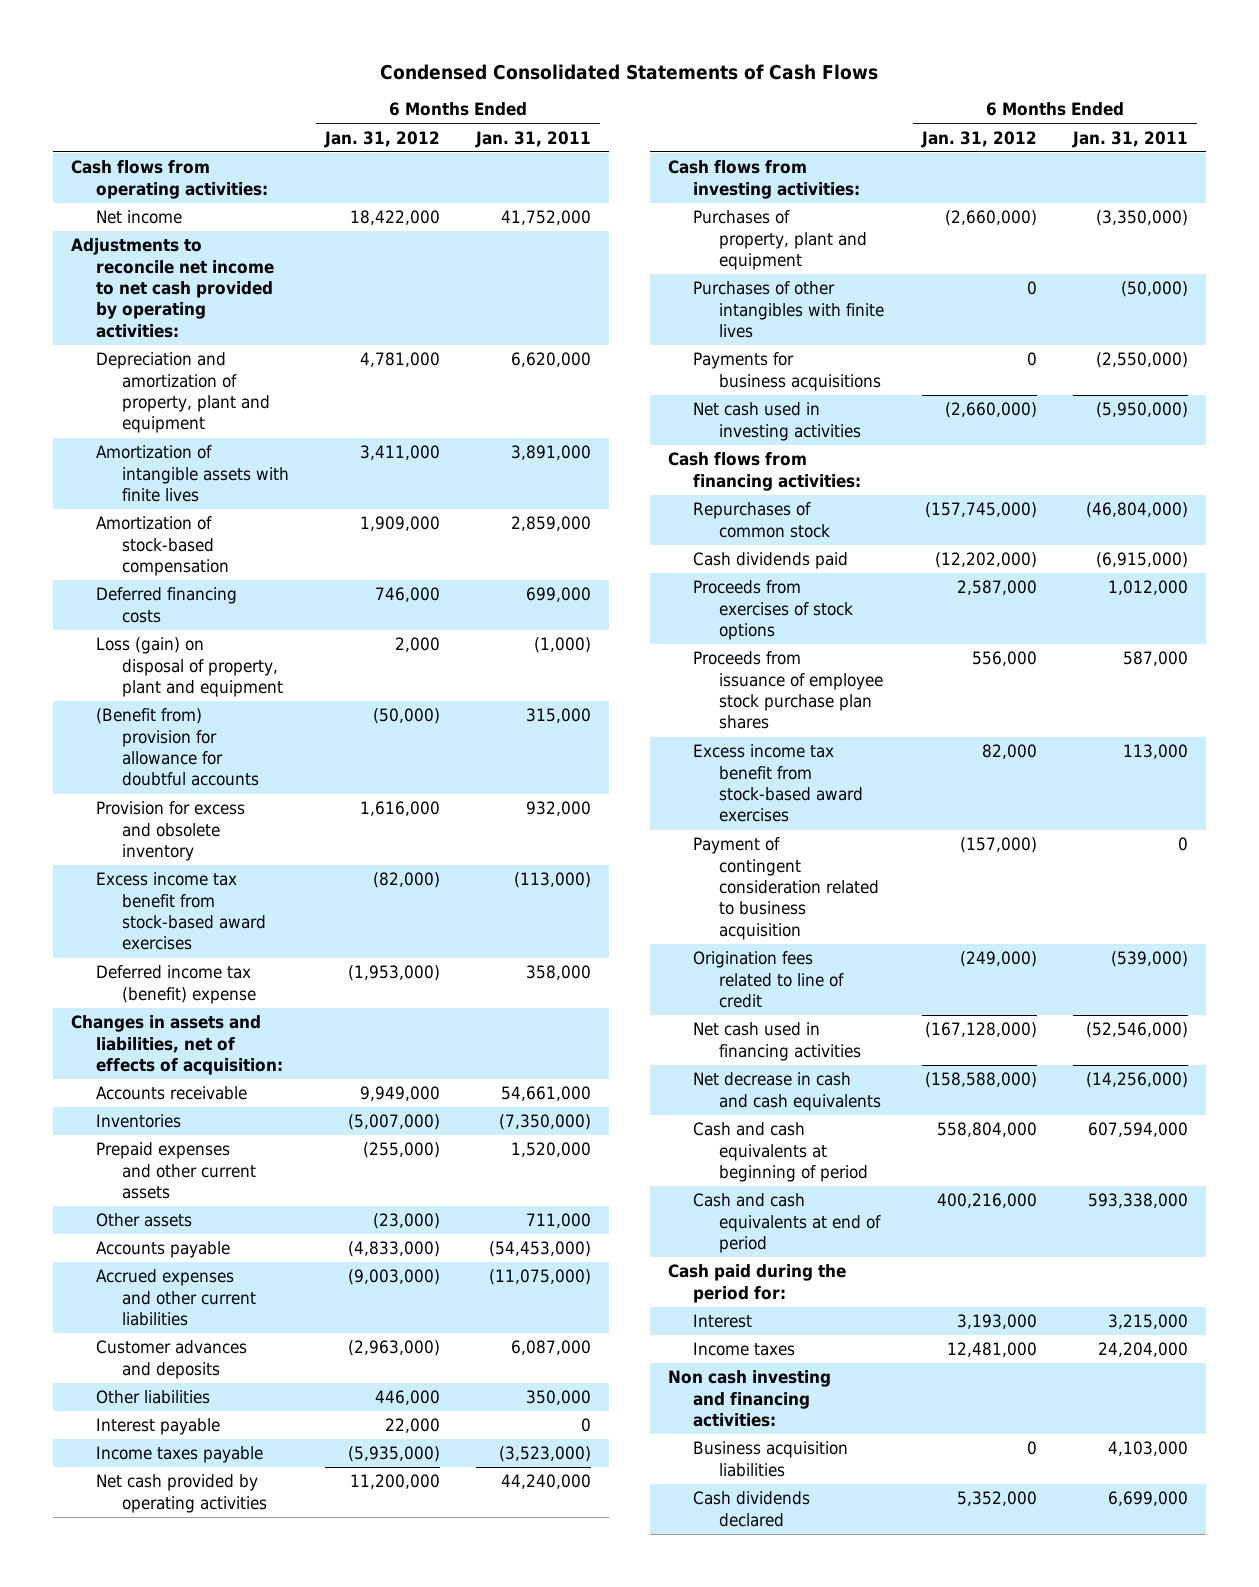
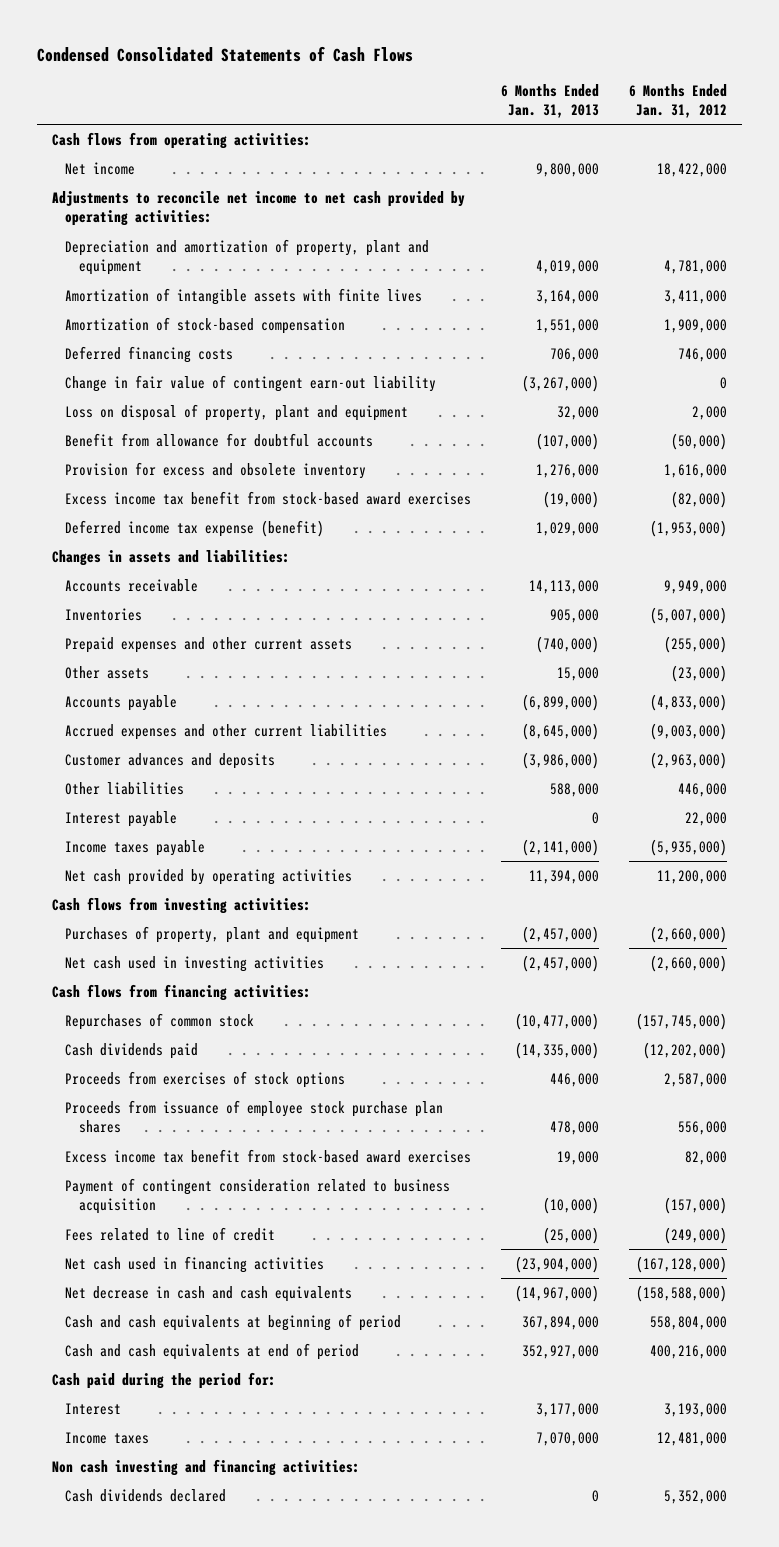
- | 6 Months Ended Jan. 31, 2012 | 6 Months Ended Jan. 31, 2011
+ | 6 Months Ended Jan. 31, 2013 | 6 Months Ended Jan. 31, 2012
- Loss (gain) on disposal of property, plant and equipment | 2,000 | (1,000)
- (Benefit from) provision for allowance for doubtful accounts | (50,000) | 315,000
+ Change in fair value of contingent earn-out liability | (3,267,000) | 0
+ Loss on disposal of property, plant and equipment | 32,000 | 2,000
+ Benefit from allowance for doubtful accounts | (107,000) | (50,000)
- Deferred income tax (benefit) expense | (1,953,000) | 358,000
- Changes in assets and liabilities, net of effects of acquisition:
+ Deferred income tax expense (benefit) | 1,029,000 | (1,953,000)
+ Changes in assets and liabilities:
- Purchases of other intangibles with finite lives | 0 | (50,000)
- Payments for business acquisitions | 0 | (2,550,000)
- Origination fees related to line of credit | (249,000) | (539,000)
+ Fees related to line of credit | (25,000) | (249,000)
- Business acquisition liabilities | 0 | 4,103,000

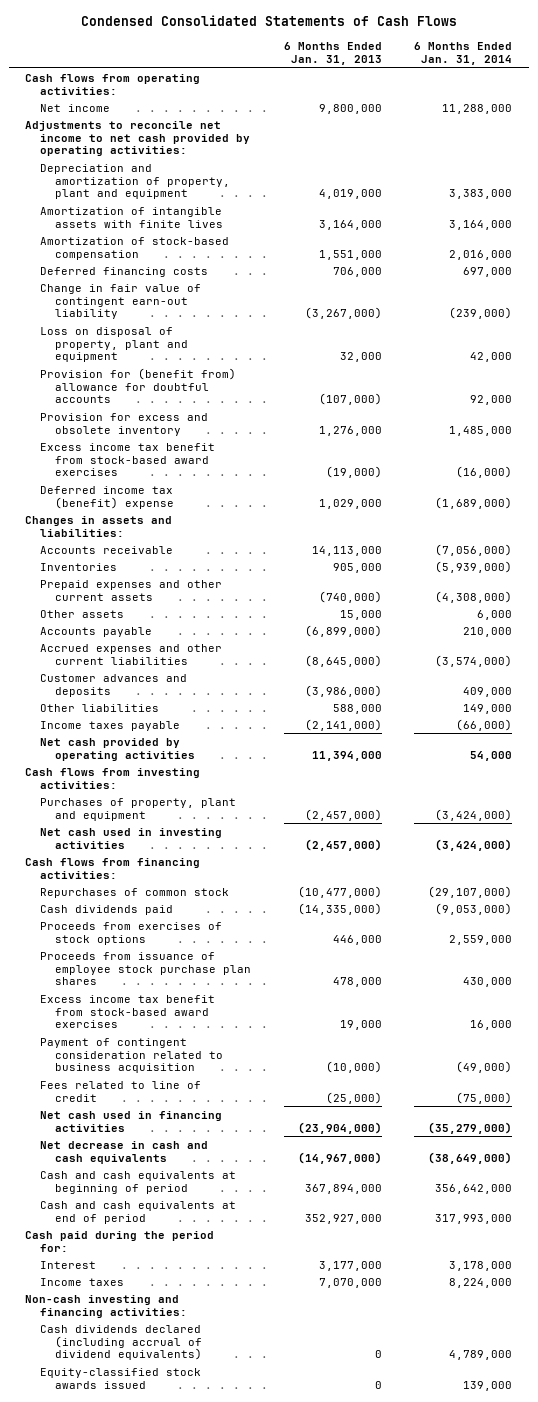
- | 6 Months Ended Jan. 31, 2013 | 6 Months Ended Jan. 31, 2012
+ | 6 Months Ended Jan. 31, 2013 | 6 Months Ended Jan. 31, 2014
- Benefit from allowance for doubtful accounts | (107,000) | (50,000)
+ Provision for (benefit from) allowance for doubtful accounts | (107,000) | 92,000
- Deferred income tax expense (benefit) | 1,029,000 | (1,953,000)
+ Deferred income tax (benefit) expense | 1,029,000 | (1,689,000)
- Interest payable | 0 | 22,000
- Non cash investing and financing activities:
- Cash dividends declared | 0 | 5,352,000
+ Non-cash investing and financing activities:
+ Cash dividends declared (including accrual of dividend equivalents) | 0 | 4,789,000
+ Equity-classified stock awards issued | 0 | 139,000

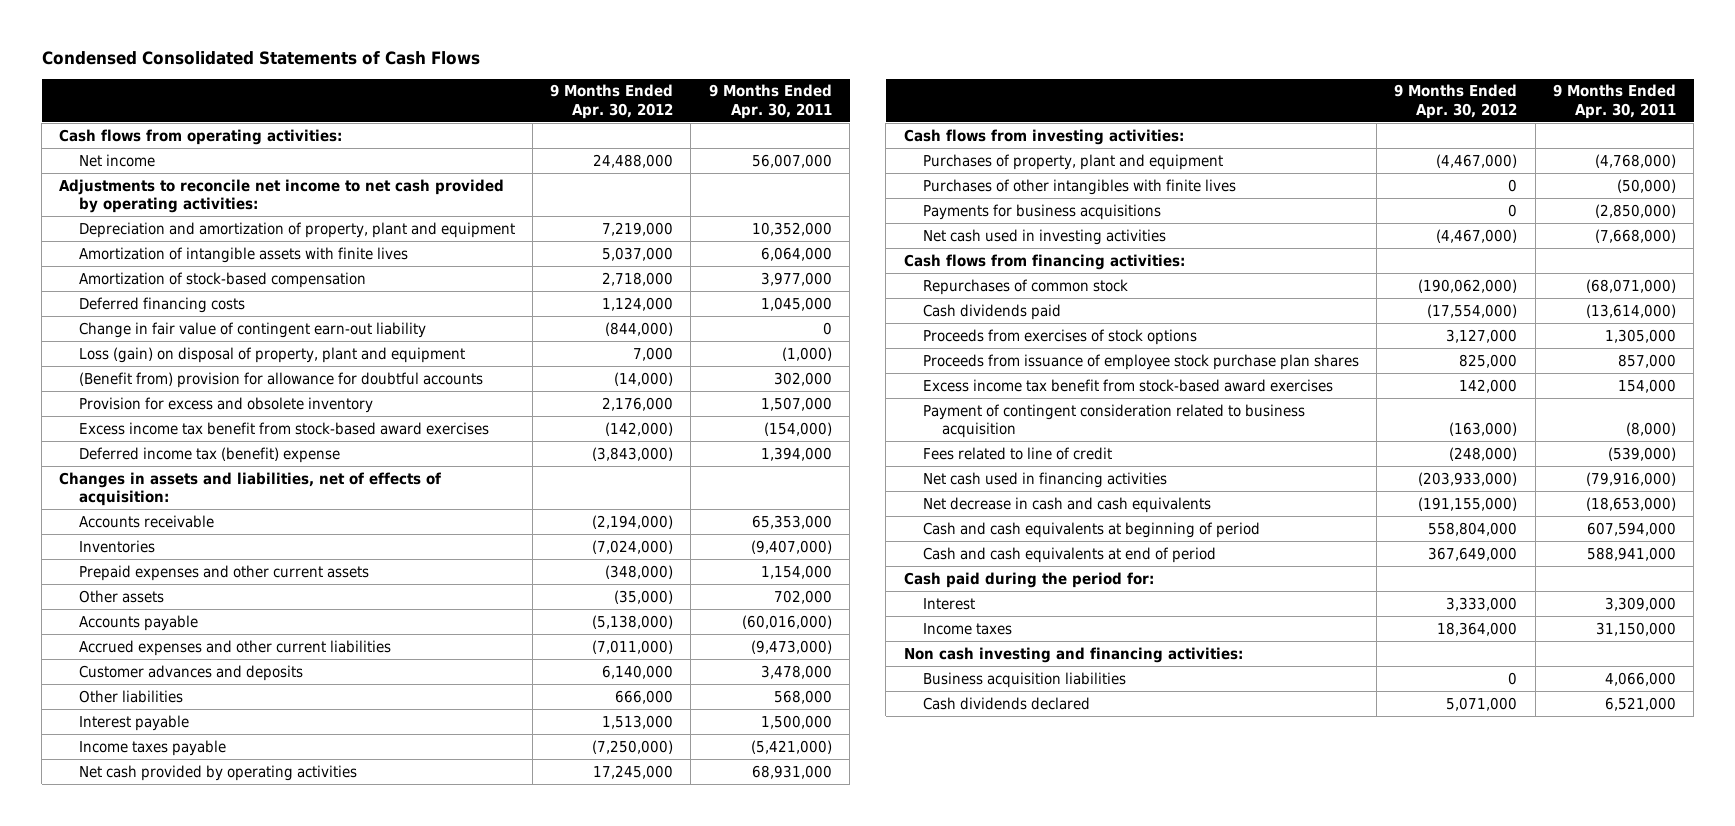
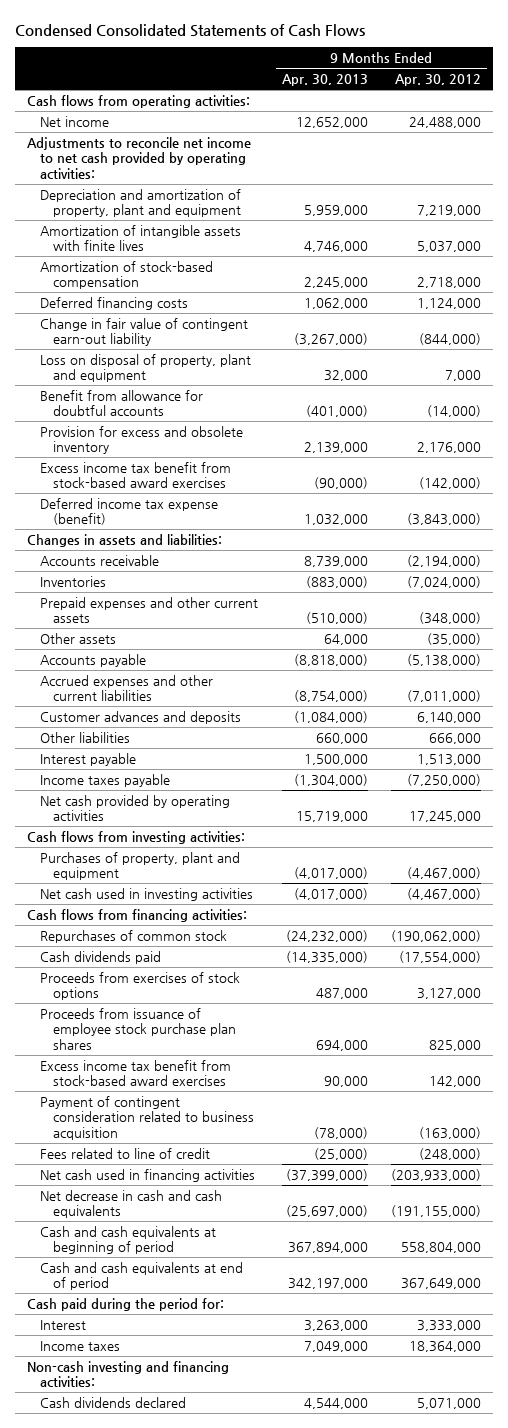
- | 9 Months Ended Apr. 30, 2012 | 9 Months Ended Apr. 30, 2011
+ | 9 Months Ended Apr. 30, 2013 | 9 Months Ended Apr. 30, 2012
- Loss (gain) on disposal of property, plant and equipment | 7,000 | (1,000)
- (Benefit from) provision for allowance for doubtful accounts | (14,000) | 302,000
+ Loss on disposal of property, plant and equipment | 32,000 | 7,000
+ Benefit from allowance for doubtful accounts | (401,000) | (14,000)
- Deferred income tax (benefit) expense | (3,843,000) | 1,394,000
- Changes in assets and liabilities, net of effects of acquisition:
+ Deferred income tax expense (benefit) | 1,032,000 | (3,843,000)
+ Changes in assets and liabilities:
- Purchases of other intangibles with finite lives | 0 | (50,000)
- Payments for business acquisitions | 0 | (2,850,000)
- Non cash investing and financing activities:
- Business acquisition liabilities | 0 | 4,066,000
+ Non-cash investing and financing activities:

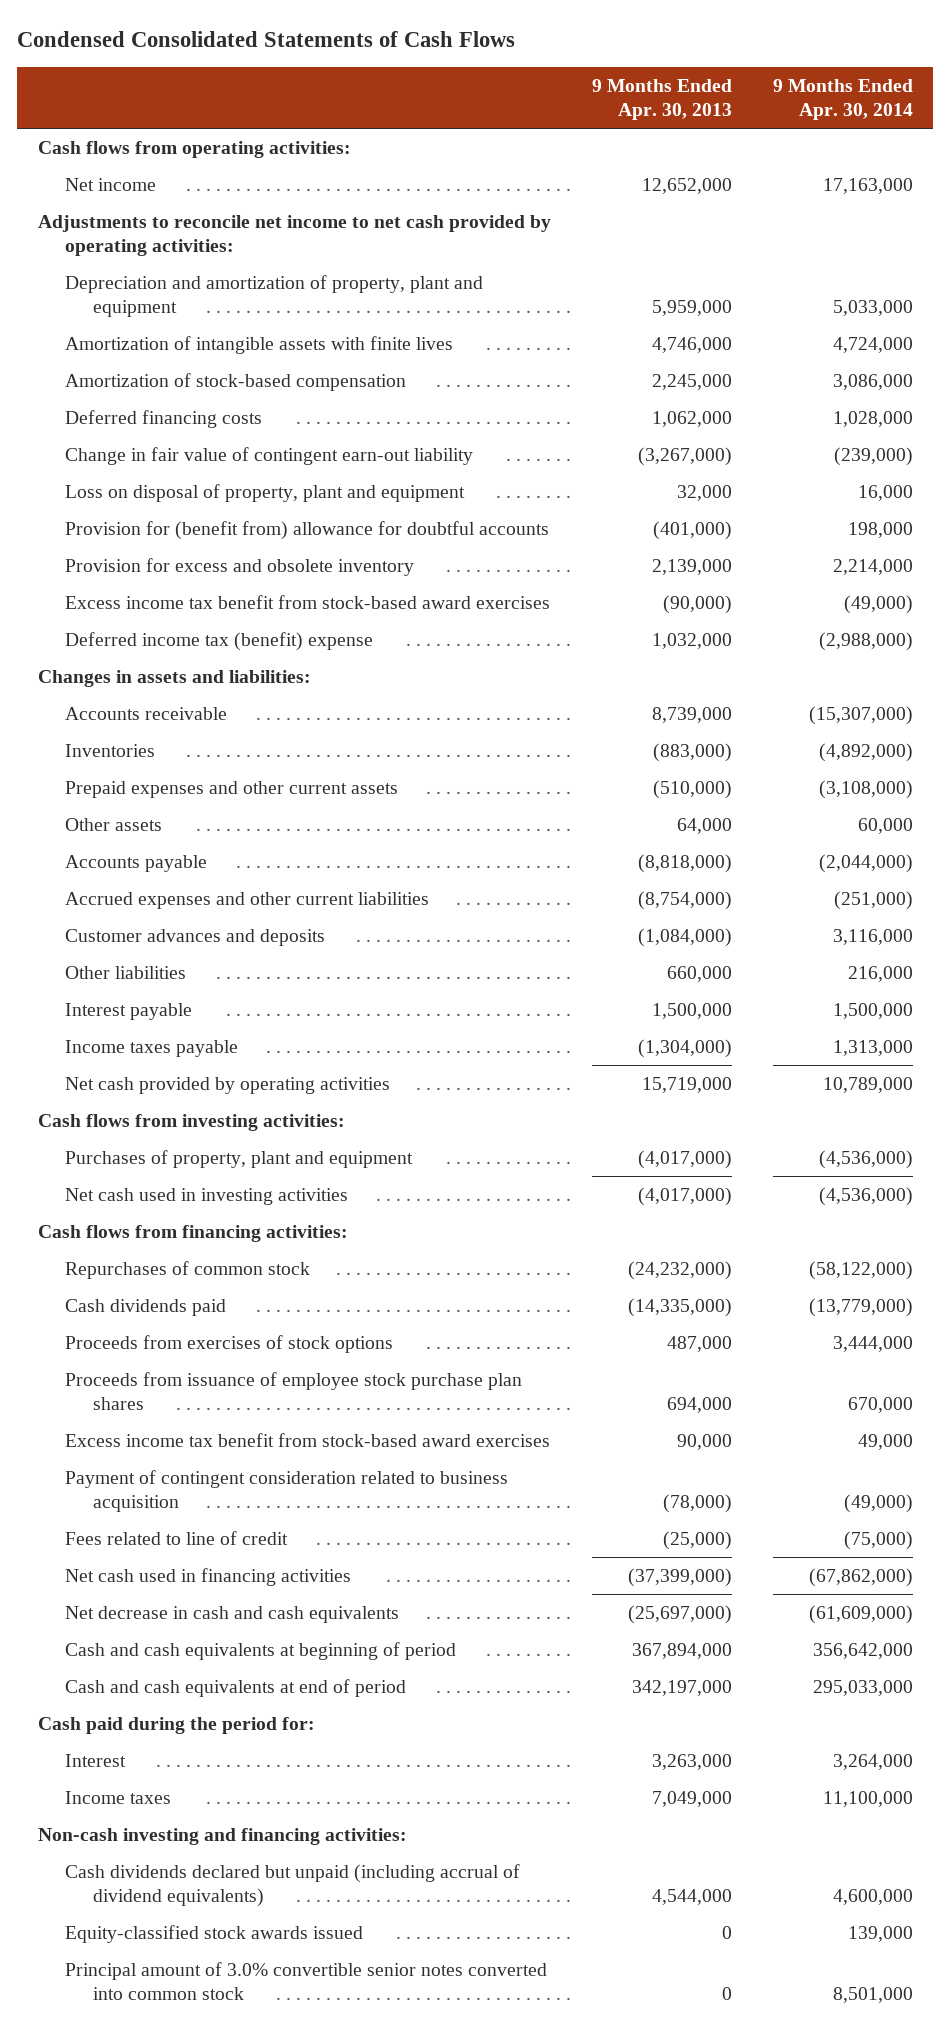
- | 9 Months Ended Apr. 30, 2013 | 9 Months Ended Apr. 30, 2012
+ | 9 Months Ended Apr. 30, 2013 | 9 Months Ended Apr. 30, 2014
- Benefit from allowance for doubtful accounts | (401,000) | (14,000)
+ Provision for (benefit from) allowance for doubtful accounts | (401,000) | 198,000
- Deferred income tax expense (benefit) | 1,032,000 | (3,843,000)
+ Deferred income tax (benefit) expense | 1,032,000 | (2,988,000)
- Cash dividends declared | 4,544,000 | 5,071,000
+ Cash dividends declared but unpaid (including accrual of dividend equivalents) | 4,544,000 | 4,600,000
+ Equity-classified stock awards issued | 0 | 139,000
+ Principal amount of 3.0% convertible senior notes converted into common stock | 0 | 8,501,000

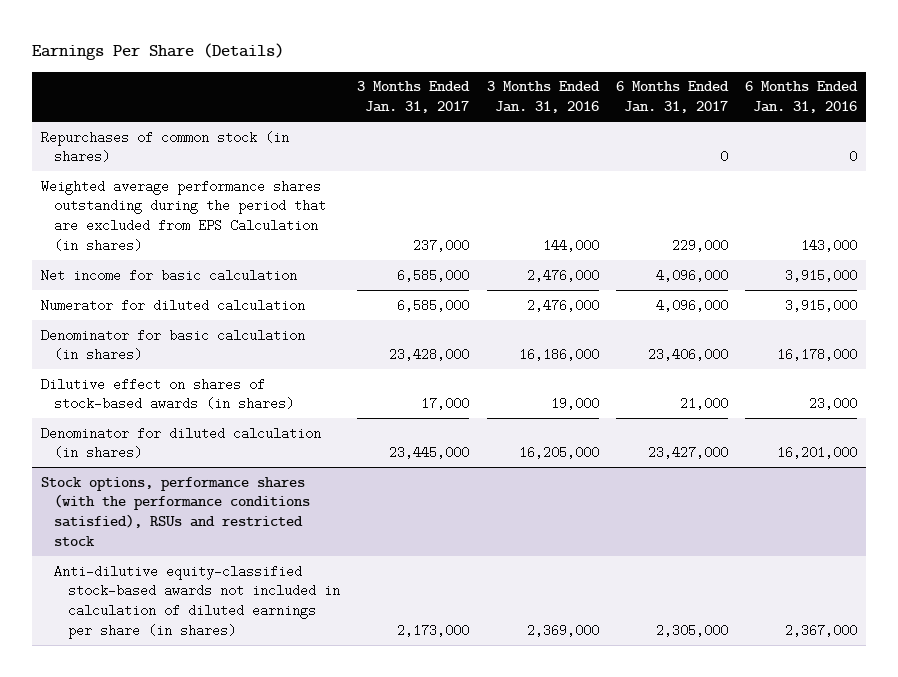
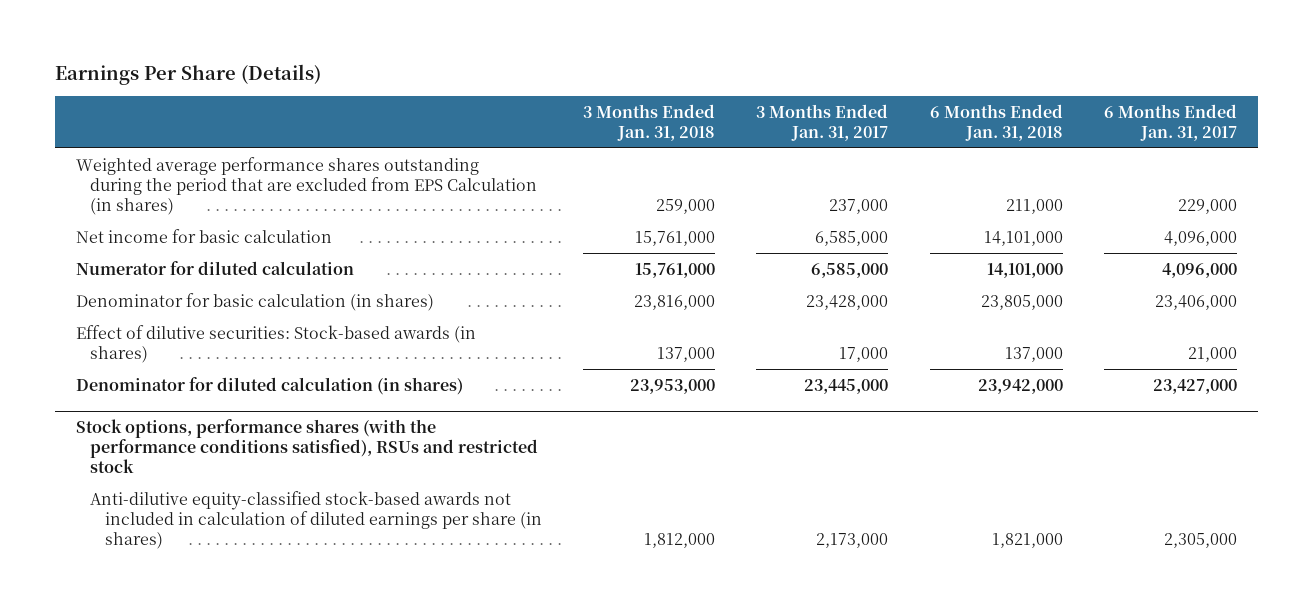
- | 3 Months Ended Jan. 31, 2017 | 3 Months Ended Jan. 31, 2016 | 6 Months Ended Jan. 31, 2017 | 6 Months Ended Jan. 31, 2016
+ | 3 Months Ended Jan. 31, 2018 | 3 Months Ended Jan. 31, 2017 | 6 Months Ended Jan. 31, 2018 | 6 Months Ended Jan. 31, 2017
- Repurchases of common stock (in shares) | | | 0 | 0
- Dilutive effect on shares of stock-based awards (in shares) | 17,000 | 19,000 | 21,000 | 23,000
+ Effect of dilutive securities: Stock-based awards (in shares) | 137,000 | 17,000 | 137,000 | 21,000

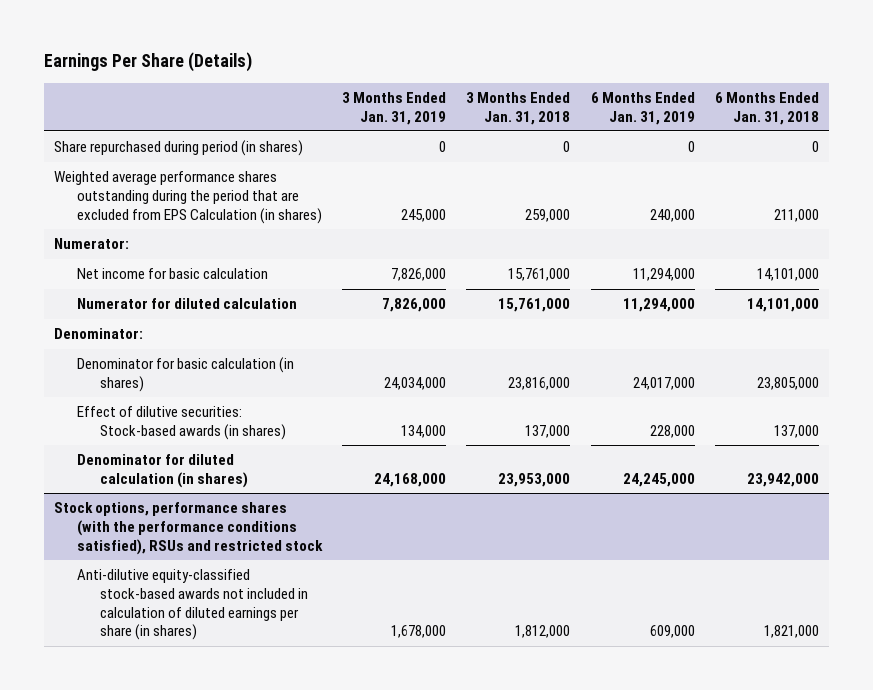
- | 3 Months Ended Jan. 31, 2018 | 3 Months Ended Jan. 31, 2017 | 6 Months Ended Jan. 31, 2018 | 6 Months Ended Jan. 31, 2017
+ | 3 Months Ended Jan. 31, 2019 | 3 Months Ended Jan. 31, 2018 | 6 Months Ended Jan. 31, 2019 | 6 Months Ended Jan. 31, 2018
+ Share repurchased during period (in shares) | 0 | 0 | 0 | 0
+ Numerator:
+ Denominator:

